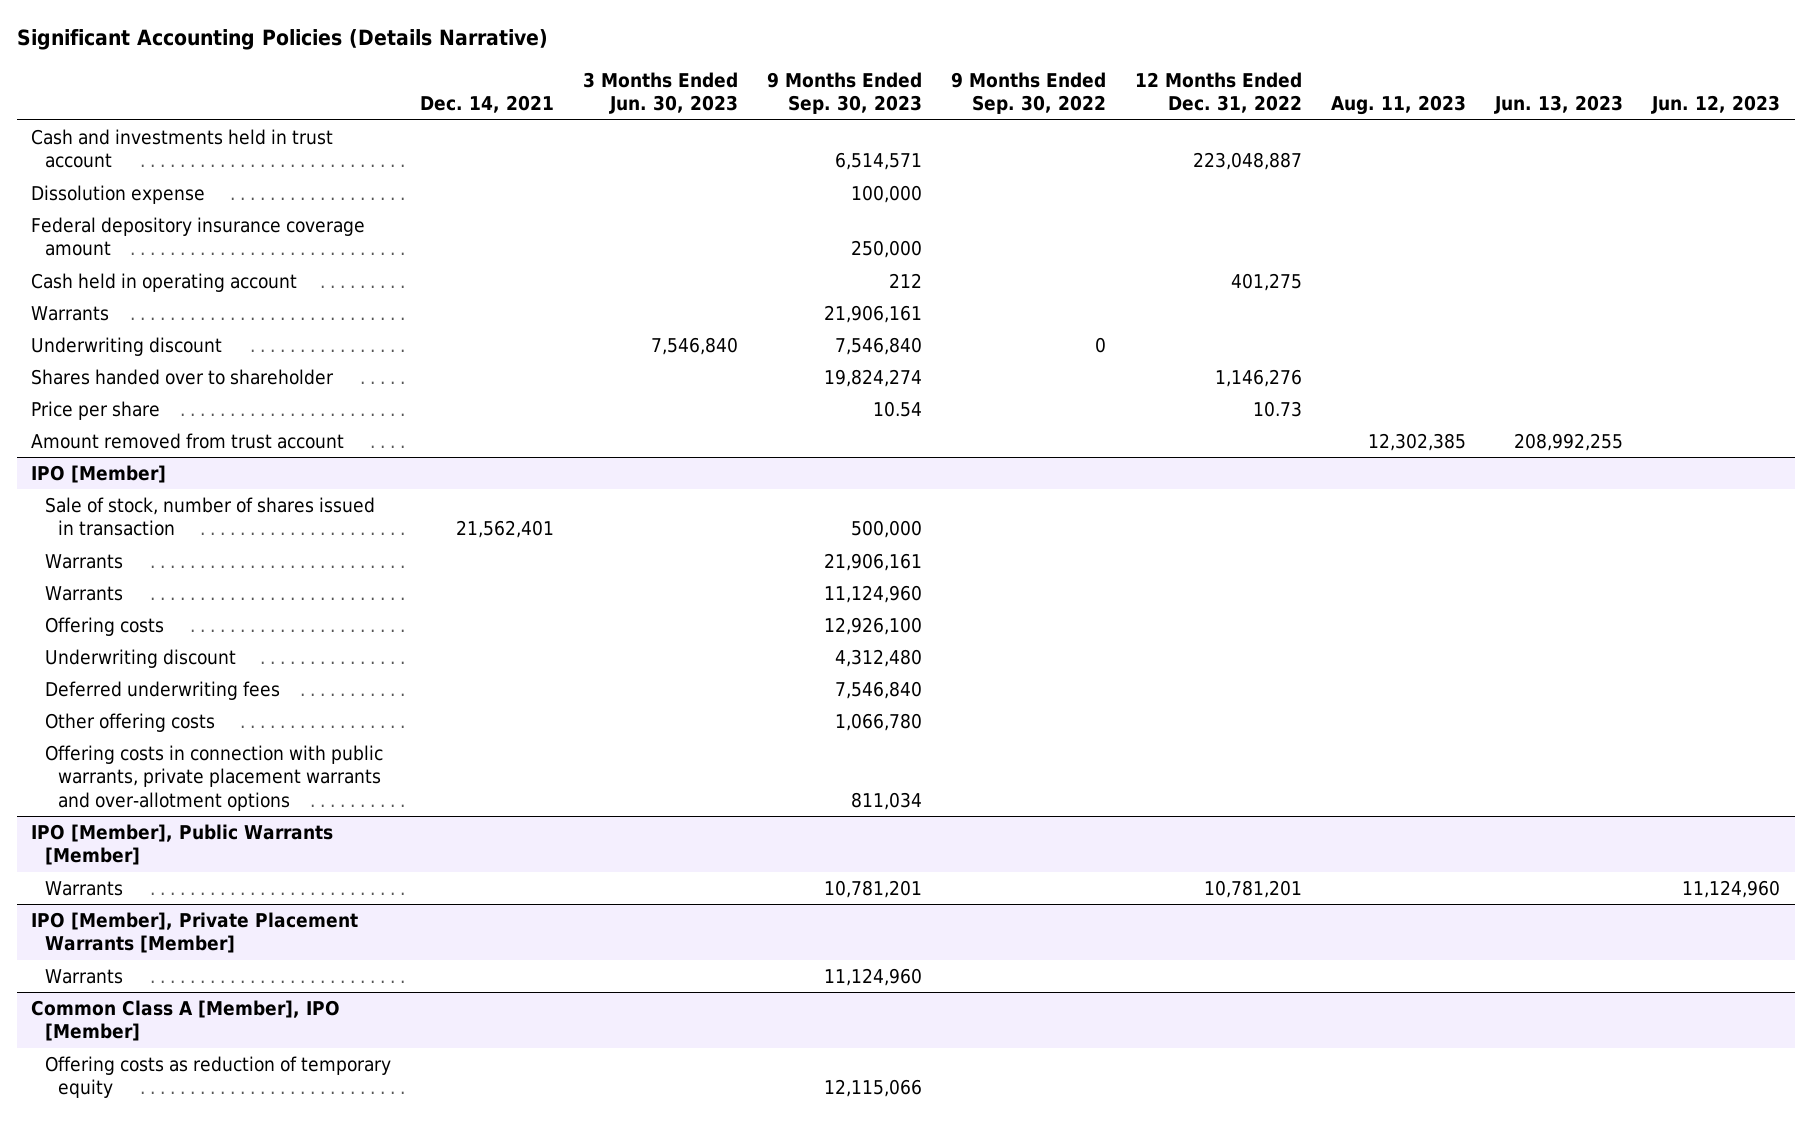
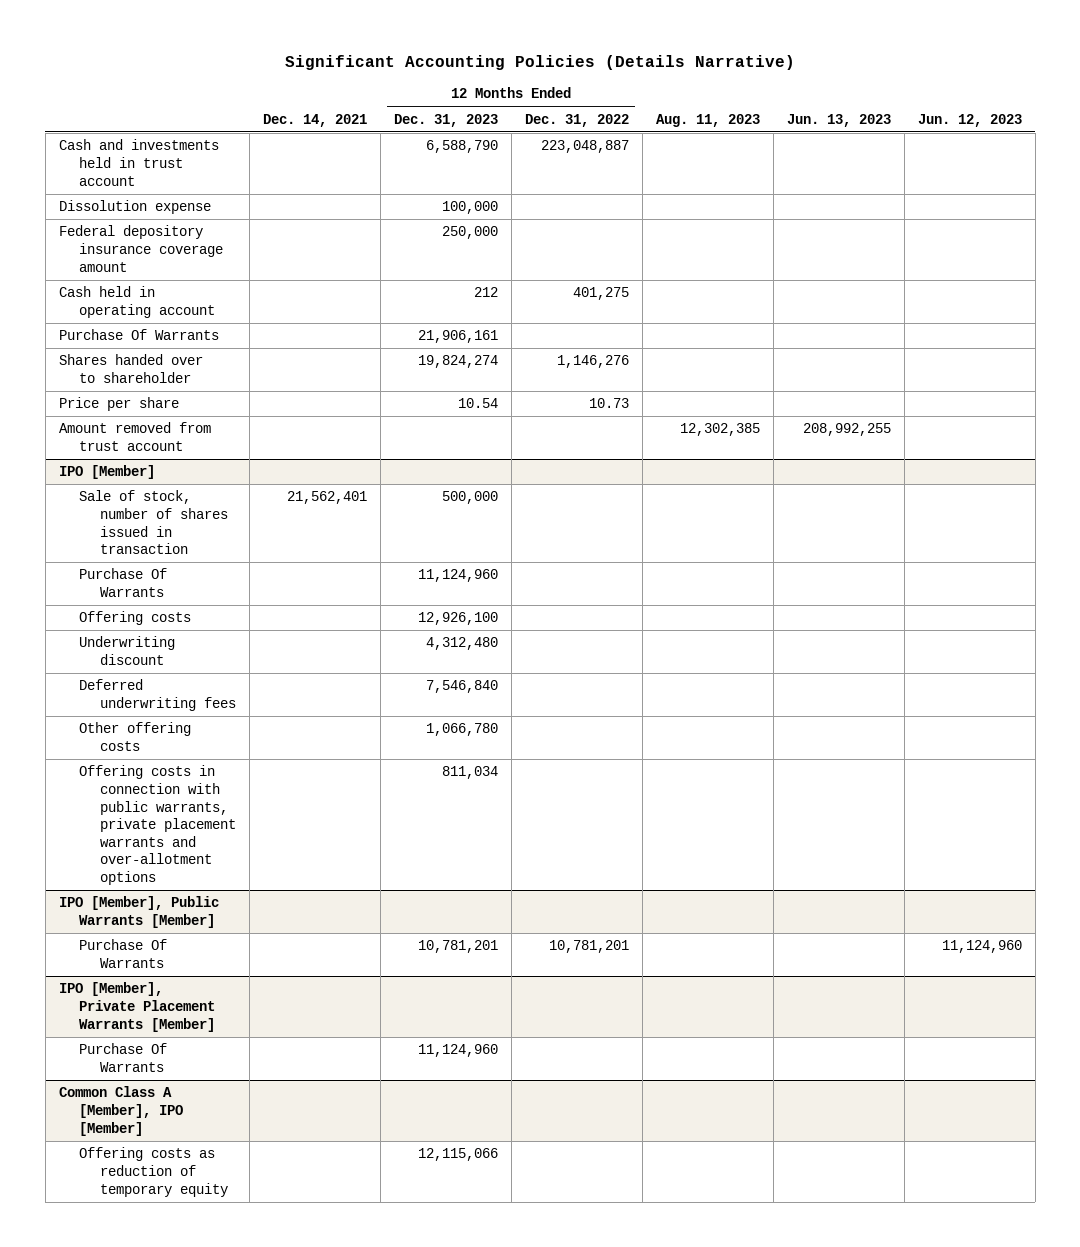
- | Dec. 14, 2021 | 3 Months Ended Jun. 30, 2023 | 9 Months Ended Sep. 30, 2023 | 9 Months Ended Sep. 30, 2022 | 12 Months Ended Dec. 31, 2022 | Aug. 11, 2023 | Jun. 13, 2023 | Jun. 12, 2023
+ | Dec. 14, 2021 | 12 Months Ended Dec. 31, 2023 | 12 Months Ended Dec. 31, 2022 | Aug. 11, 2023 | Jun. 13, 2023 | Jun. 12, 2023
- Warrants | | | 21,906,161 | | | | |
- Underwriting discount | | 7,546,840 | 7,546,840 | 0 | | | |
+ Purchase Of Warrants | | 21,906,161 | | | |
@ IPO [Member]
- Warrants | | | 21,906,161 | | | | |
- Warrants | | | 11,124,960 | | | | |
+ Purchase Of Warrants | | 11,124,960 | | | |
@ IPO [Member], Public Warrants [Member]
- Warrants | | | 10,781,201 | | 10,781,201 | | | 11,124,960
+ Purchase Of Warrants | | 10,781,201 | 10,781,201 | | | 11,124,960
@ IPO [Member], Private Placement Warrants [Member]
- Warrants | | | 11,124,960 | | | | |
+ Purchase Of Warrants | | 11,124,960 | | | |

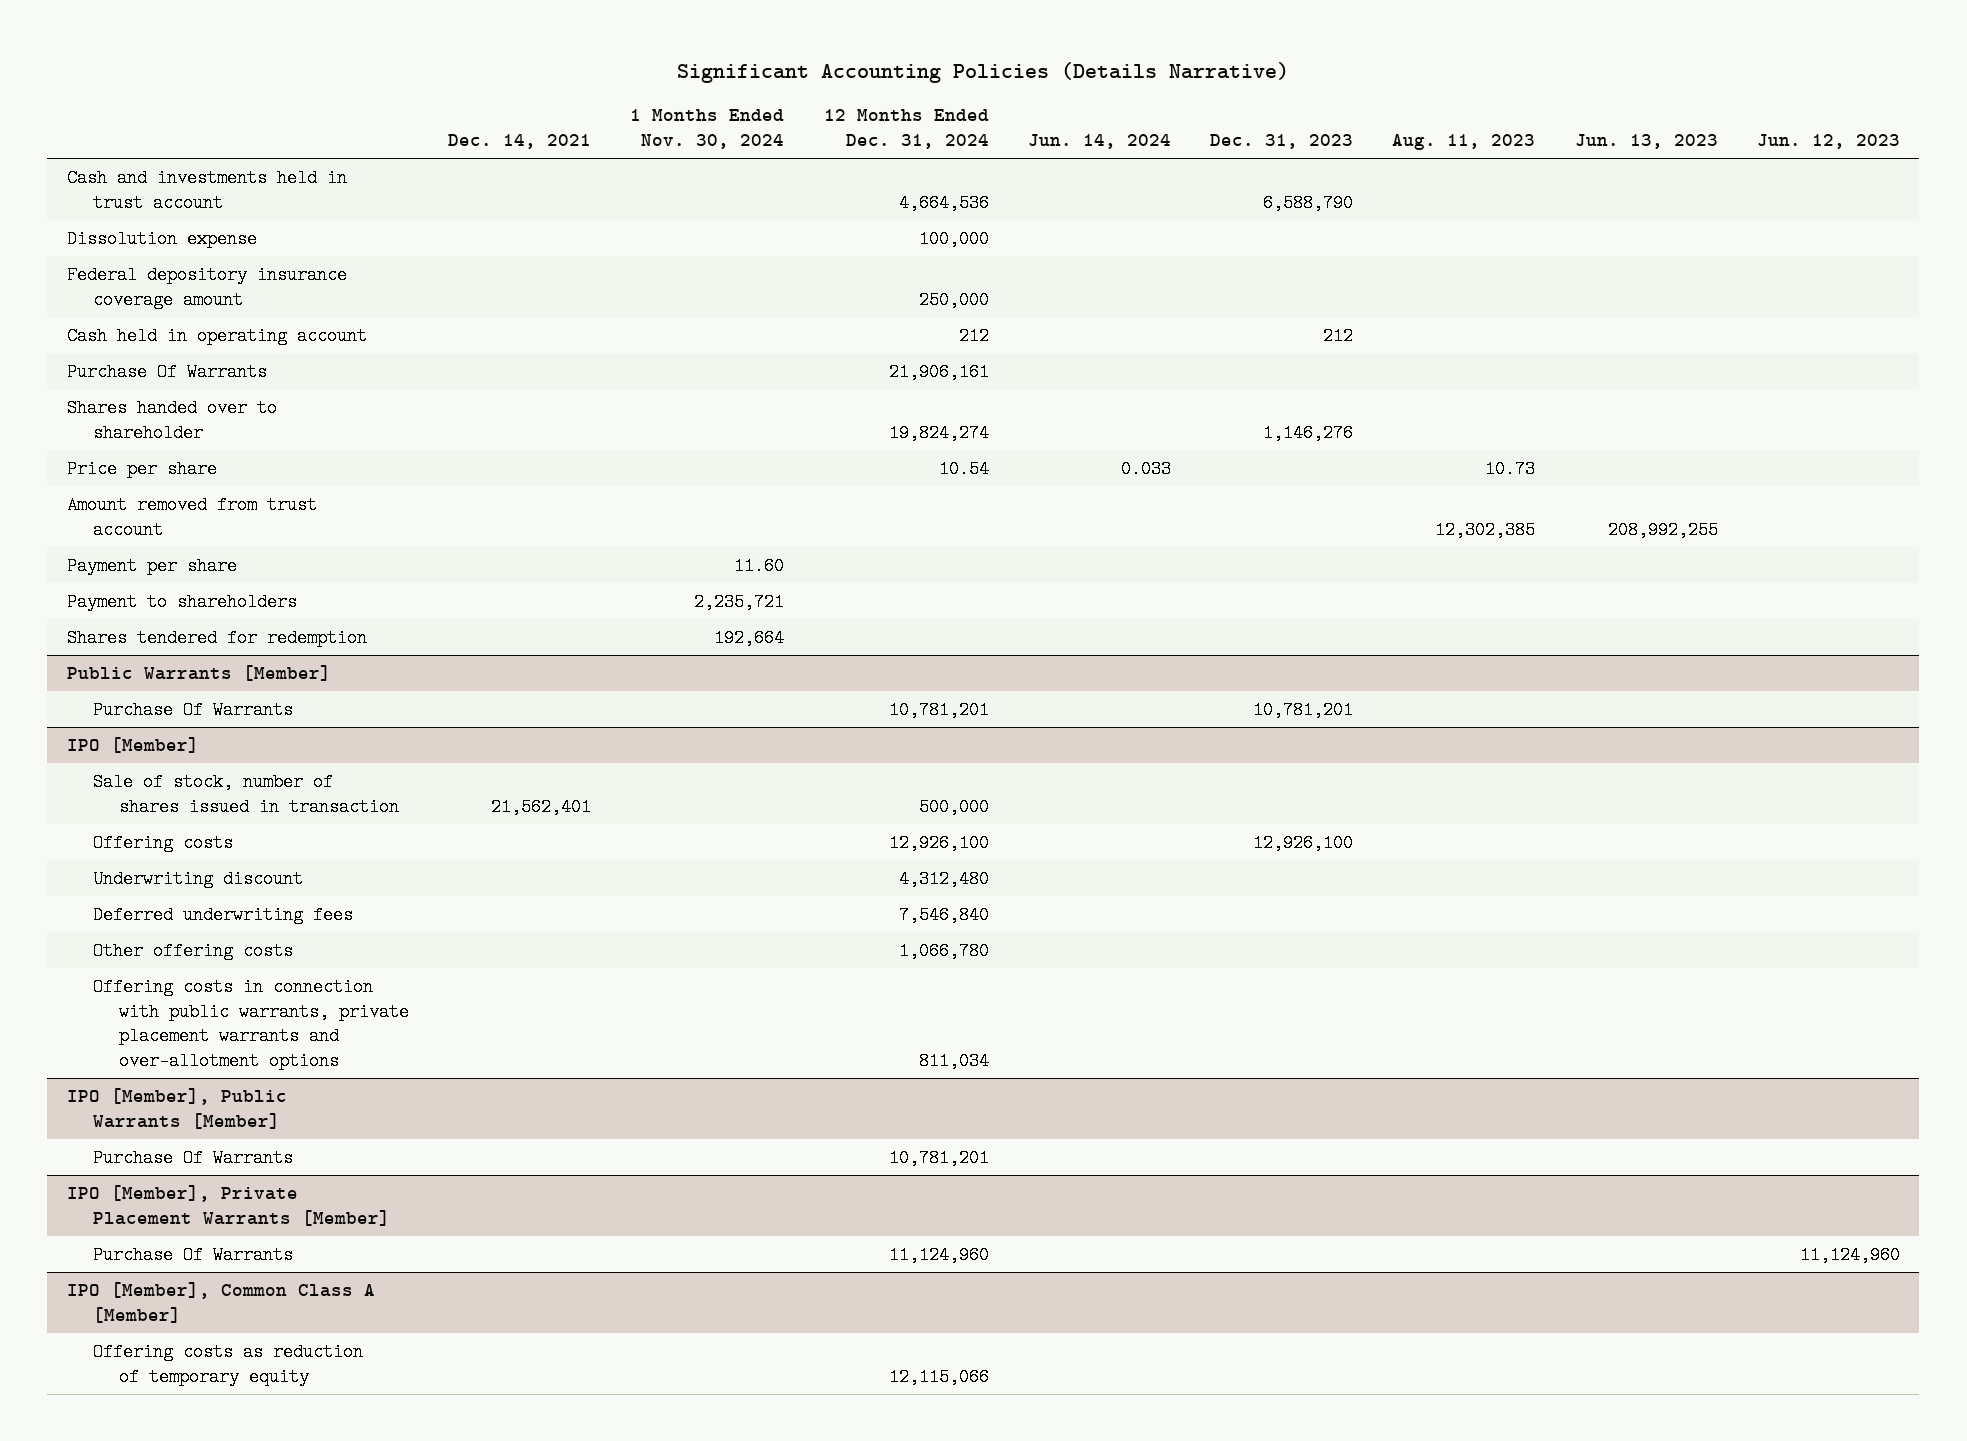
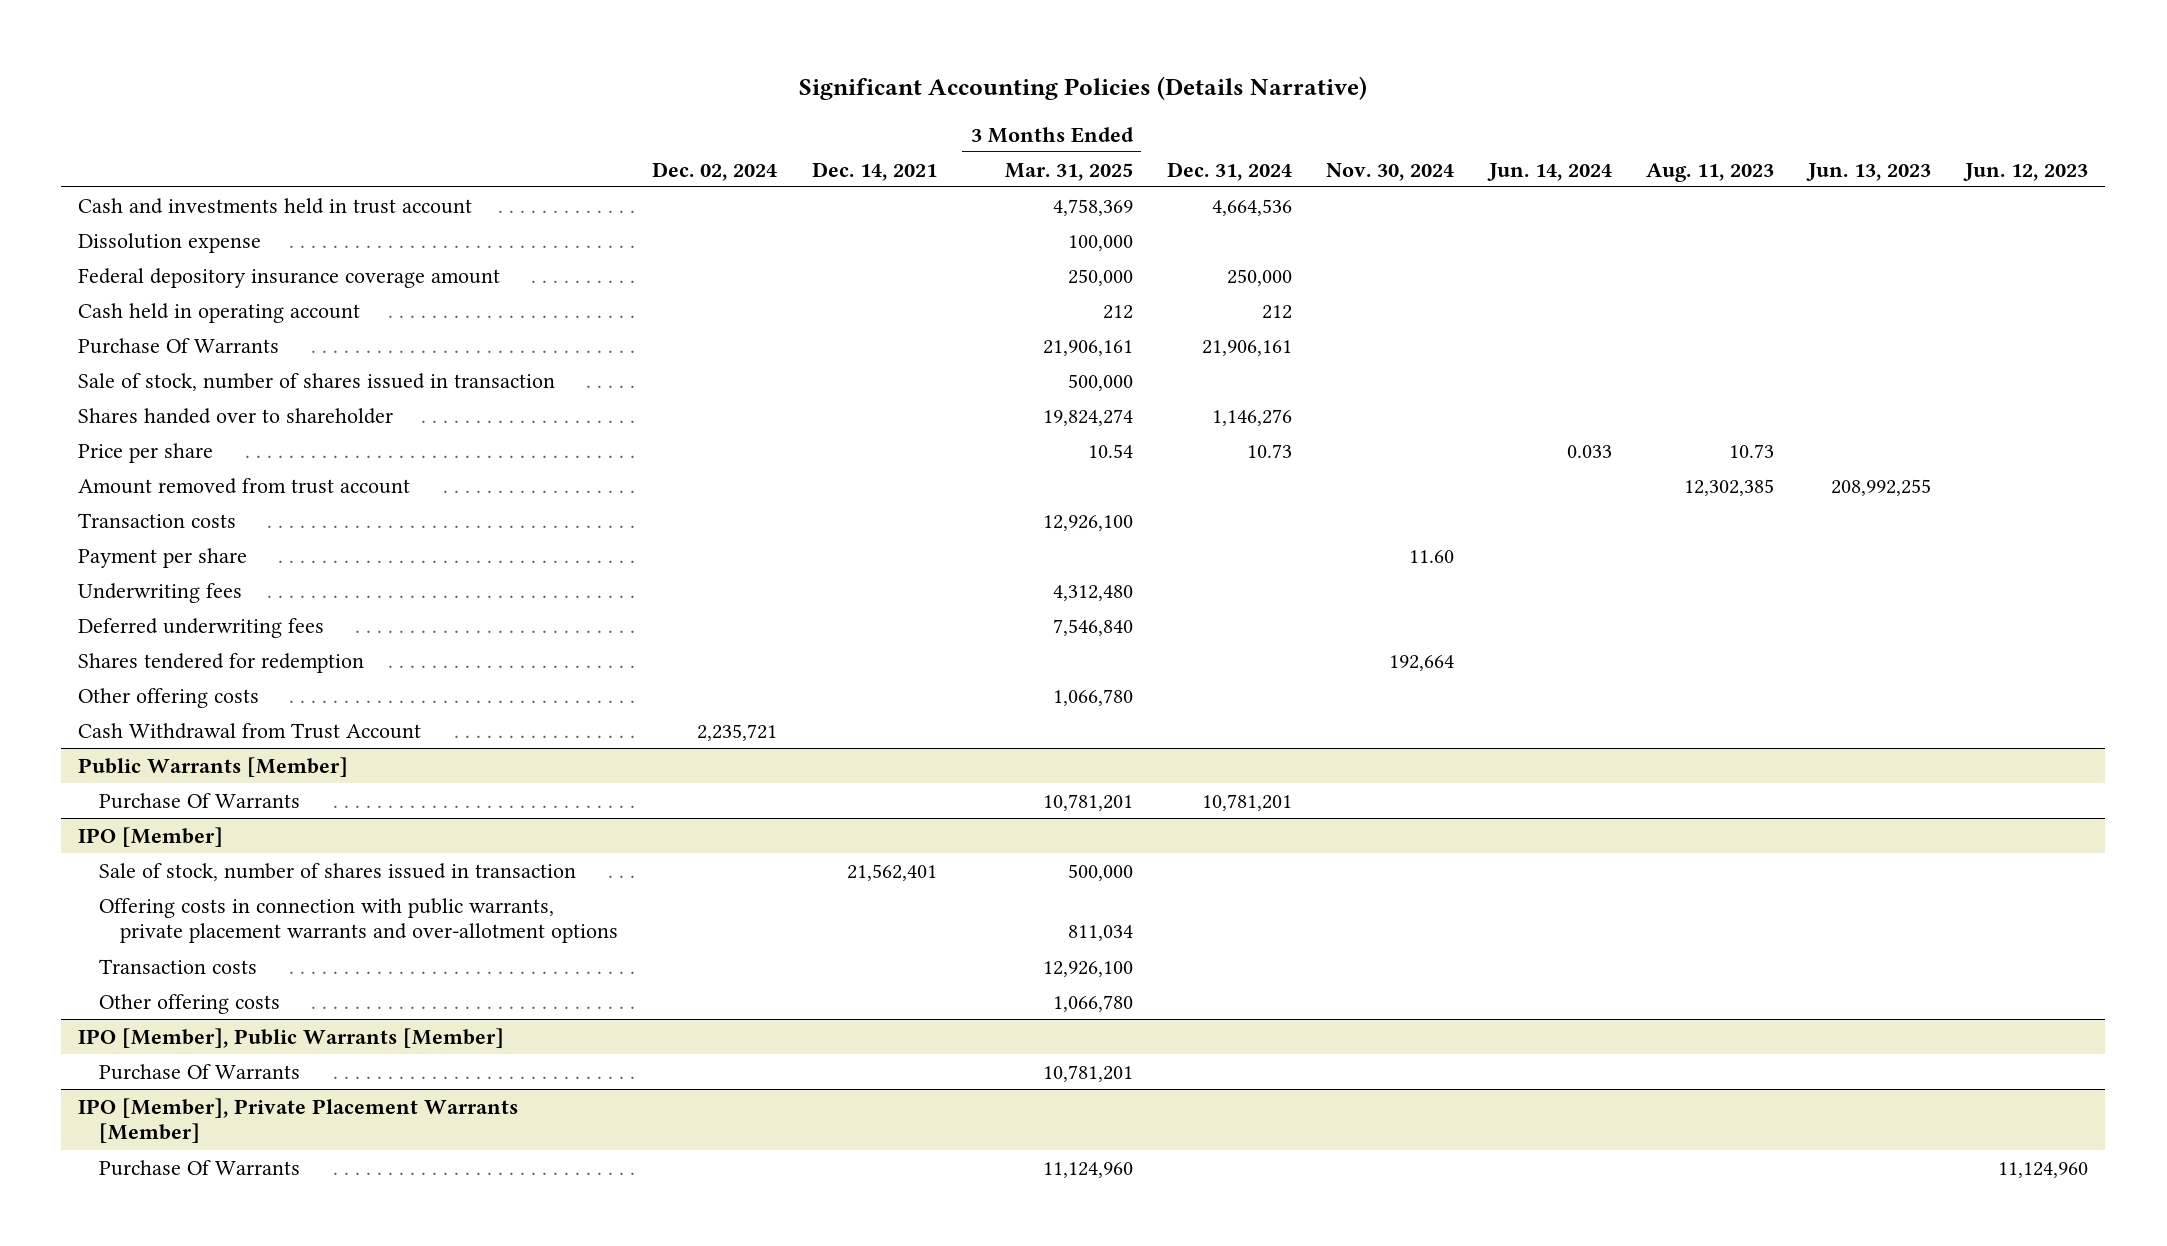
- | Dec. 14, 2021 | 1 Months Ended Nov. 30, 2024 | 12 Months Ended Dec. 31, 2024 | Jun. 14, 2024 | Dec. 31, 2023 | Aug. 11, 2023 | Jun. 13, 2023 | Jun. 12, 2023
+ | Dec. 02, 2024 | Dec. 14, 2021 | 3 Months Ended Mar. 31, 2025 | Dec. 31, 2024 | Nov. 30, 2024 | Jun. 14, 2024 | Aug. 11, 2023 | Jun. 13, 2023 | Jun. 12, 2023
+ Sale of stock, number of shares issued in transaction | | | 500,000 | | | | | |
+ Transaction costs | | | 12,926,100 | | | | | |
- Payment to shareholders | | 2,235,721 | | | | | |
+ Underwriting fees | | | 4,312,480 | | | | | |
+ Deferred underwriting fees | | | 7,546,840 | | | | | |
+ Other offering costs | | | 1,066,780 | | | | | |
+ Cash Withdrawal from Trust Account | 2,235,721 | | | | | | | |
@ IPO [Member]
- Offering costs | | | 12,926,100 | | 12,926,100 | | |
- Underwriting discount | | | 4,312,480 | | | | |
- Deferred underwriting fees | | | 7,546,840 | | | | |
+ Transaction costs | | | 12,926,100 | | | | | |
moved down: Other offering costs | | | 1,066,780 | | | | | |
- IPO [Member], Common Class A [Member]
- Offering costs as reduction of temporary equity | | | 12,115,066 | | | | |

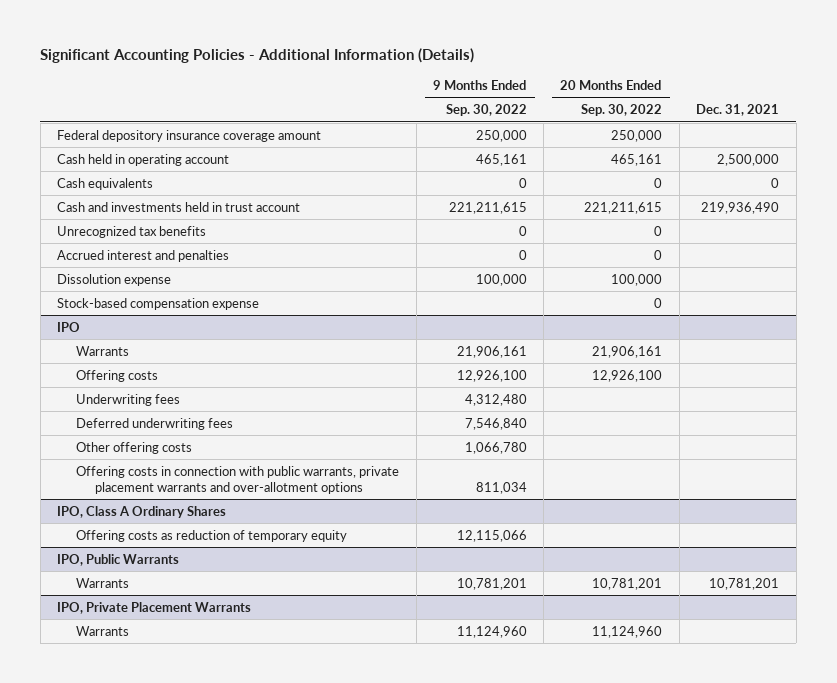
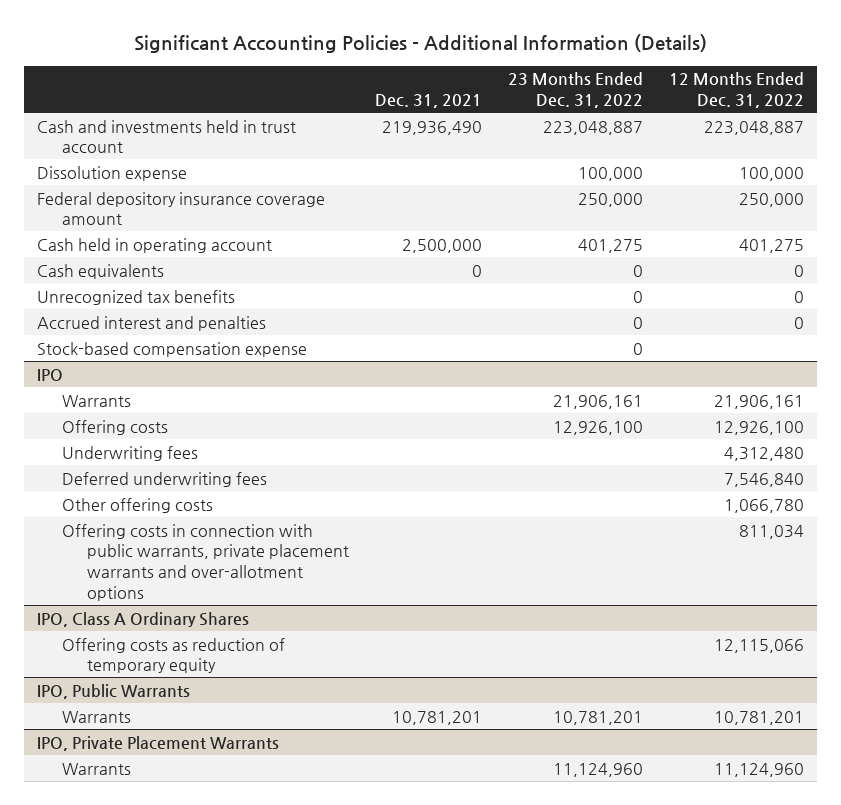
- | 9 Months Ended Sep. 30, 2022 | 20 Months Ended Sep. 30, 2022 | Dec. 31, 2021
+ | Dec. 31, 2021 | 23 Months Ended Dec. 31, 2022 | 12 Months Ended Dec. 31, 2022
moved up: Cash and investments held in trust account | 219,936,490 | 223,048,887 | 223,048,887
moved up: Dissolution expense | | 100,000 | 100,000

